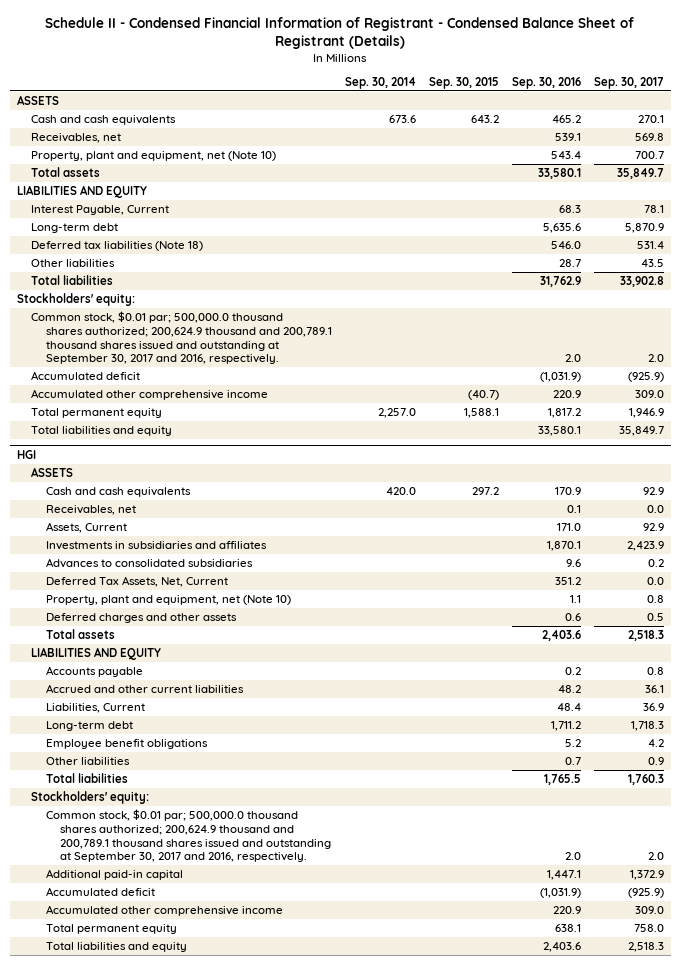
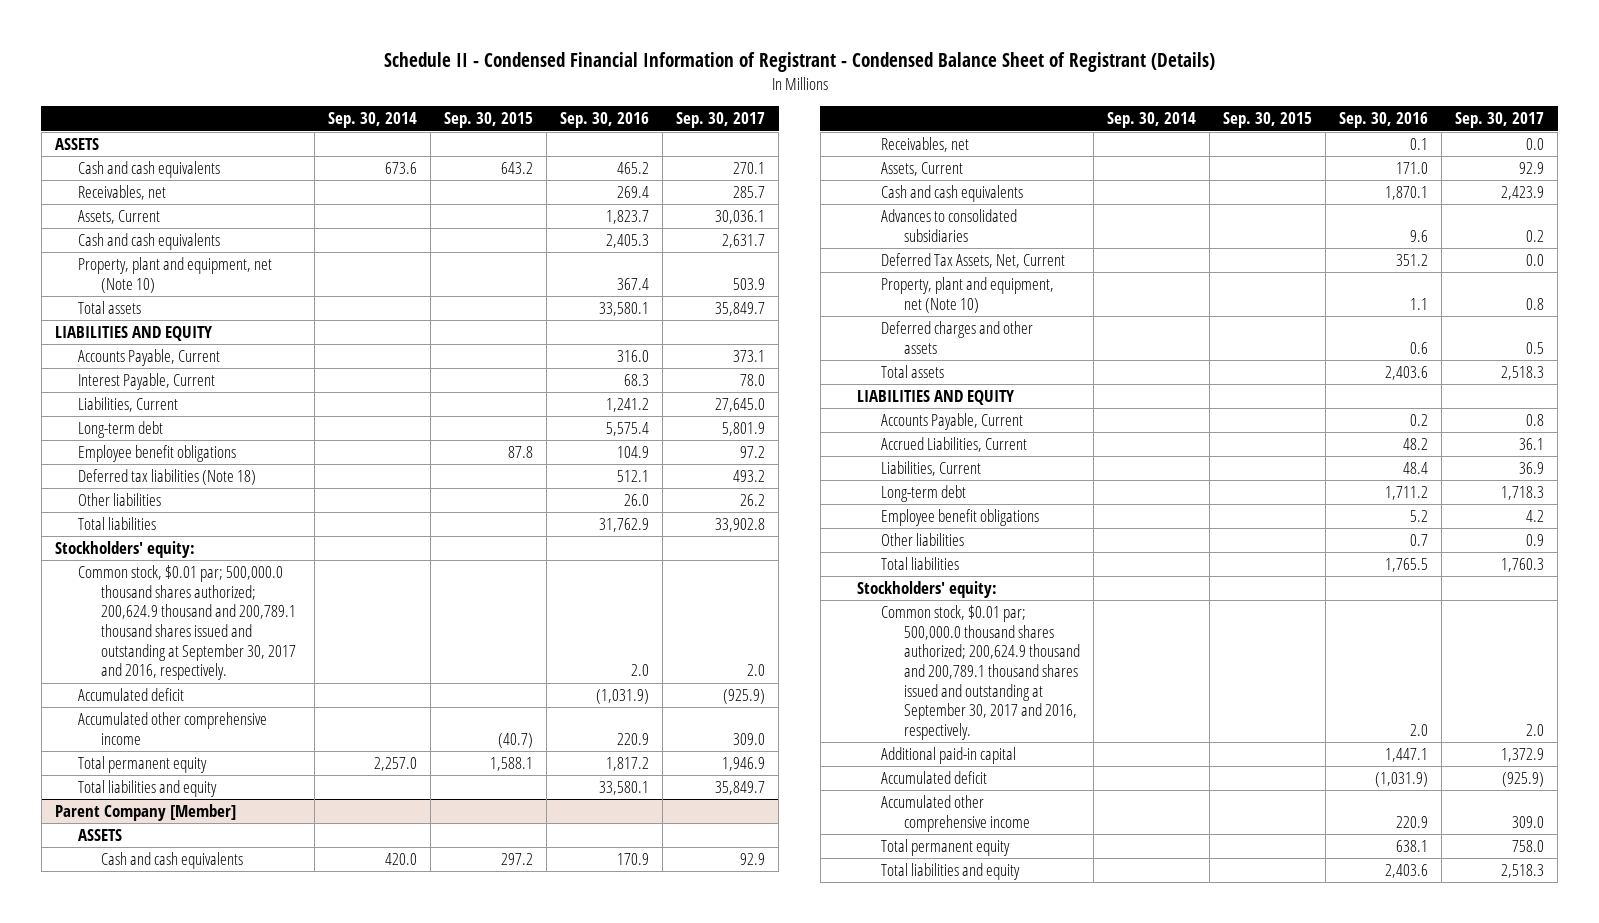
- Receivables, net | | | 539.1 | 569.8
- Property, plant and equipment, net (Note 10) | | | 543.4 | 700.7
+ Receivables, net | | | 269.4 | 285.7
+ Assets, Current | | | 1,823.7 | 30,036.1
+ Cash and cash equivalents | | | 2,405.3 | 2,631.7
+ Property, plant and equipment, net (Note 10) | | | 367.4 | 503.9
- Interest Payable, Current | | | 68.3 | 78.1
- Long-term debt | | | 5,635.6 | 5,870.9
- Deferred tax liabilities (Note 18) | | | 546.0 | 531.4
- Other liabilities | | | 28.7 | 43.5
+ Accounts Payable, Current | | | 316.0 | 373.1
+ Interest Payable, Current | | | 68.3 | 78.0
+ Liabilities, Current | | | 1,241.2 | 27,645.0
+ Long-term debt | | | 5,575.4 | 5,801.9
+ Employee benefit obligations | | 87.8 | 104.9 | 97.2
+ Deferred tax liabilities (Note 18) | | | 512.1 | 493.2
+ Other liabilities | | | 26.0 | 26.2
- HGI
+ Parent Company [Member]
- Investments in subsidiaries and affiliates | | | 1,870.1 | 2,423.9
+ Cash and cash equivalents | | | 1,870.1 | 2,423.9
- Accounts payable | | | 0.2 | 0.8
- Accrued and other current liabilities | | | 48.2 | 36.1
+ Accounts Payable, Current | | | 0.2 | 0.8
+ Accrued Liabilities, Current | | | 48.2 | 36.1

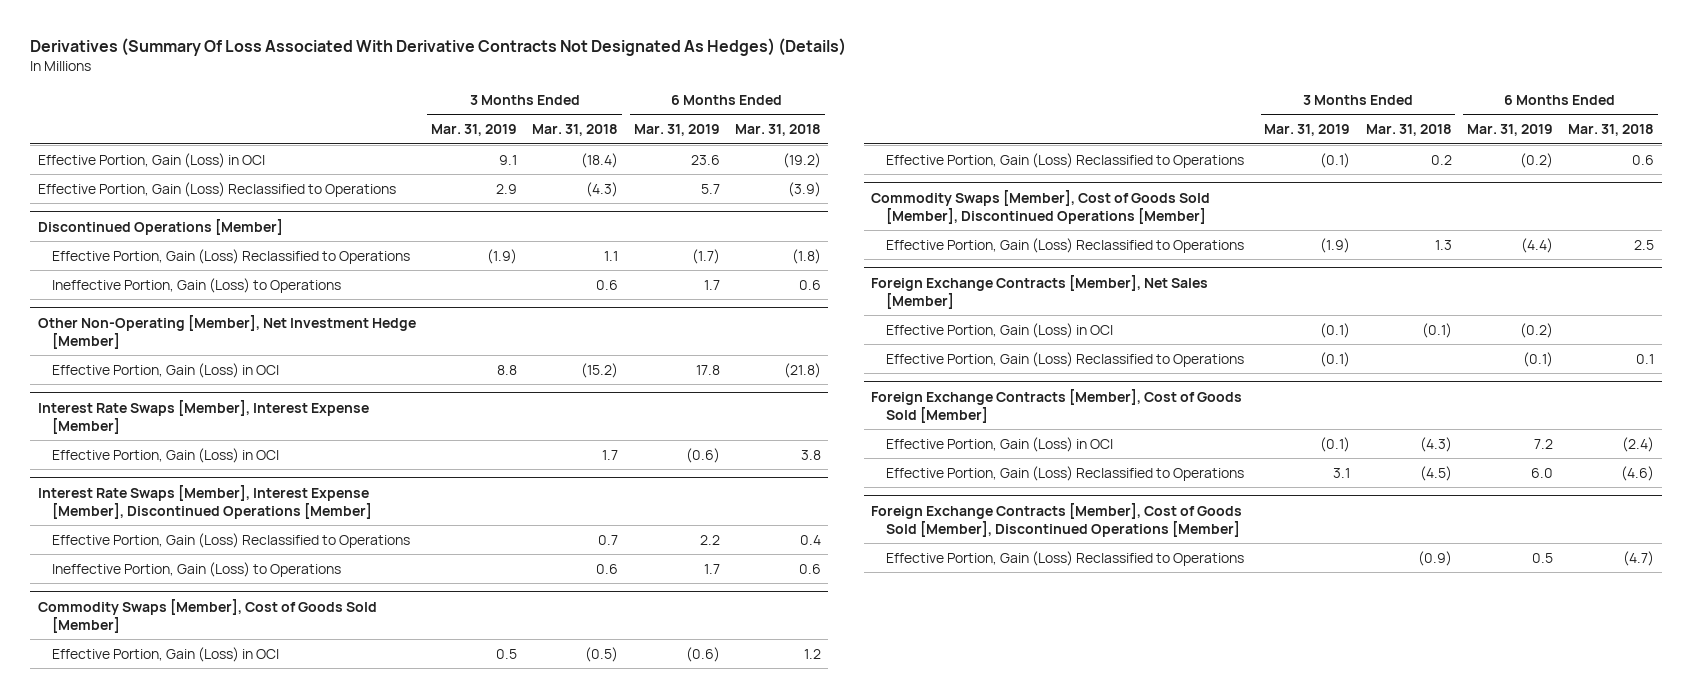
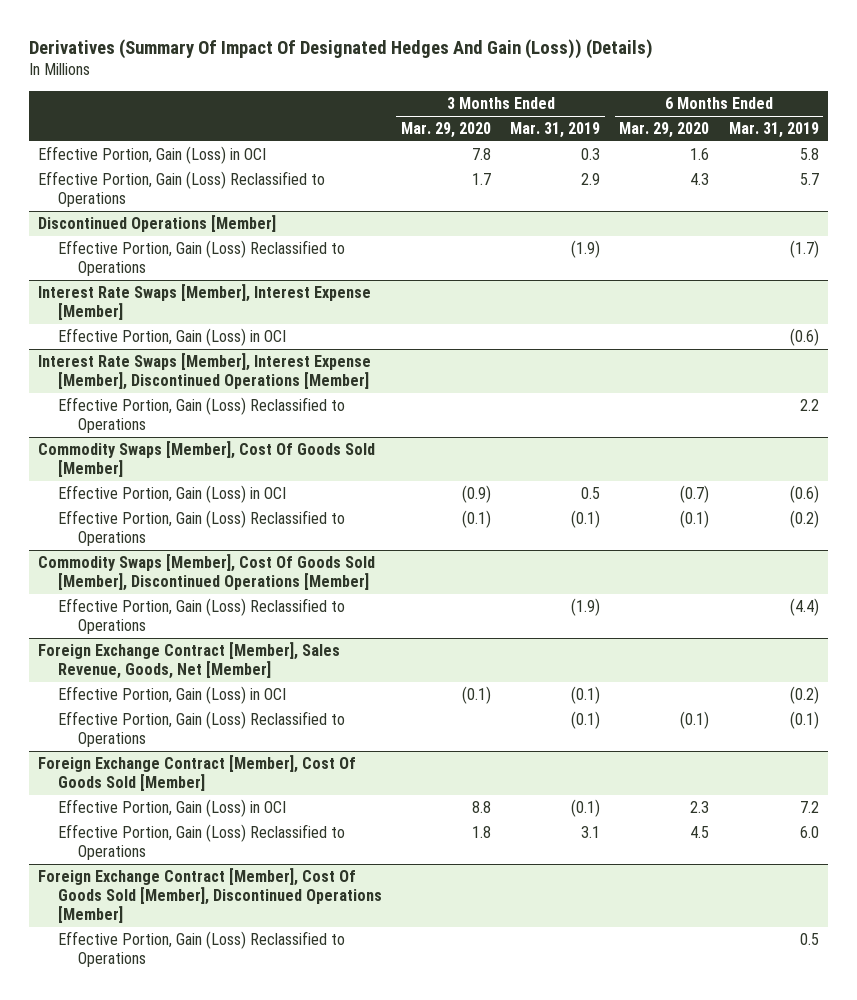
- Derivatives (Summary Of Loss Associated With Derivative Contracts Not Designated As Hedges) (Details)
+ Derivatives (Summary Of Impact Of Designated Hedges And Gain (Loss)) (Details)
- | 3 Months Ended Mar. 31, 2019 | 3 Months Ended Mar. 31, 2018 | 6 Months Ended Mar. 31, 2019 | 6 Months Ended Mar. 31, 2018
+ | 3 Months Ended Mar. 29, 2020 | 3 Months Ended Mar. 31, 2019 | 6 Months Ended Mar. 29, 2020 | 6 Months Ended Mar. 31, 2019
- Effective Portion, Gain (Loss) in OCI | 9.1 | (18.4) | 23.6 | (19.2)
+ Effective Portion, Gain (Loss) in OCI | 7.8 | 0.3 | 1.6 | 5.8
@ Discontinued Operations [Member]
- Ineffective Portion, Gain (Loss) to Operations | | 0.6 | 1.7 | 0.6
- Other Non-Operating [Member], Net Investment Hedge [Member]
- Effective Portion, Gain (Loss) in OCI | 8.8 | (15.2) | 17.8 | (21.8)
@ Interest Rate Swaps [Member], Interest Expense [Member], Discontinued Operations [Member]
- Ineffective Portion, Gain (Loss) to Operations | | 0.6 | 1.7 | 0.6
- Commodity Swaps [Member], Cost of Goods Sold [Member]
+ Commodity Swaps [Member], Cost Of Goods Sold [Member]
- Commodity Swaps [Member], Cost of Goods Sold [Member], Discontinued Operations [Member]
+ Commodity Swaps [Member], Cost Of Goods Sold [Member], Discontinued Operations [Member]
- Foreign Exchange Contracts [Member], Net Sales [Member]
+ Foreign Exchange Contract [Member], Sales Revenue, Goods, Net [Member]
- Foreign Exchange Contracts [Member], Cost of Goods Sold [Member]
+ Foreign Exchange Contract [Member], Cost Of Goods Sold [Member]
- Foreign Exchange Contracts [Member], Cost of Goods Sold [Member], Discontinued Operations [Member]
+ Foreign Exchange Contract [Member], Cost Of Goods Sold [Member], Discontinued Operations [Member]

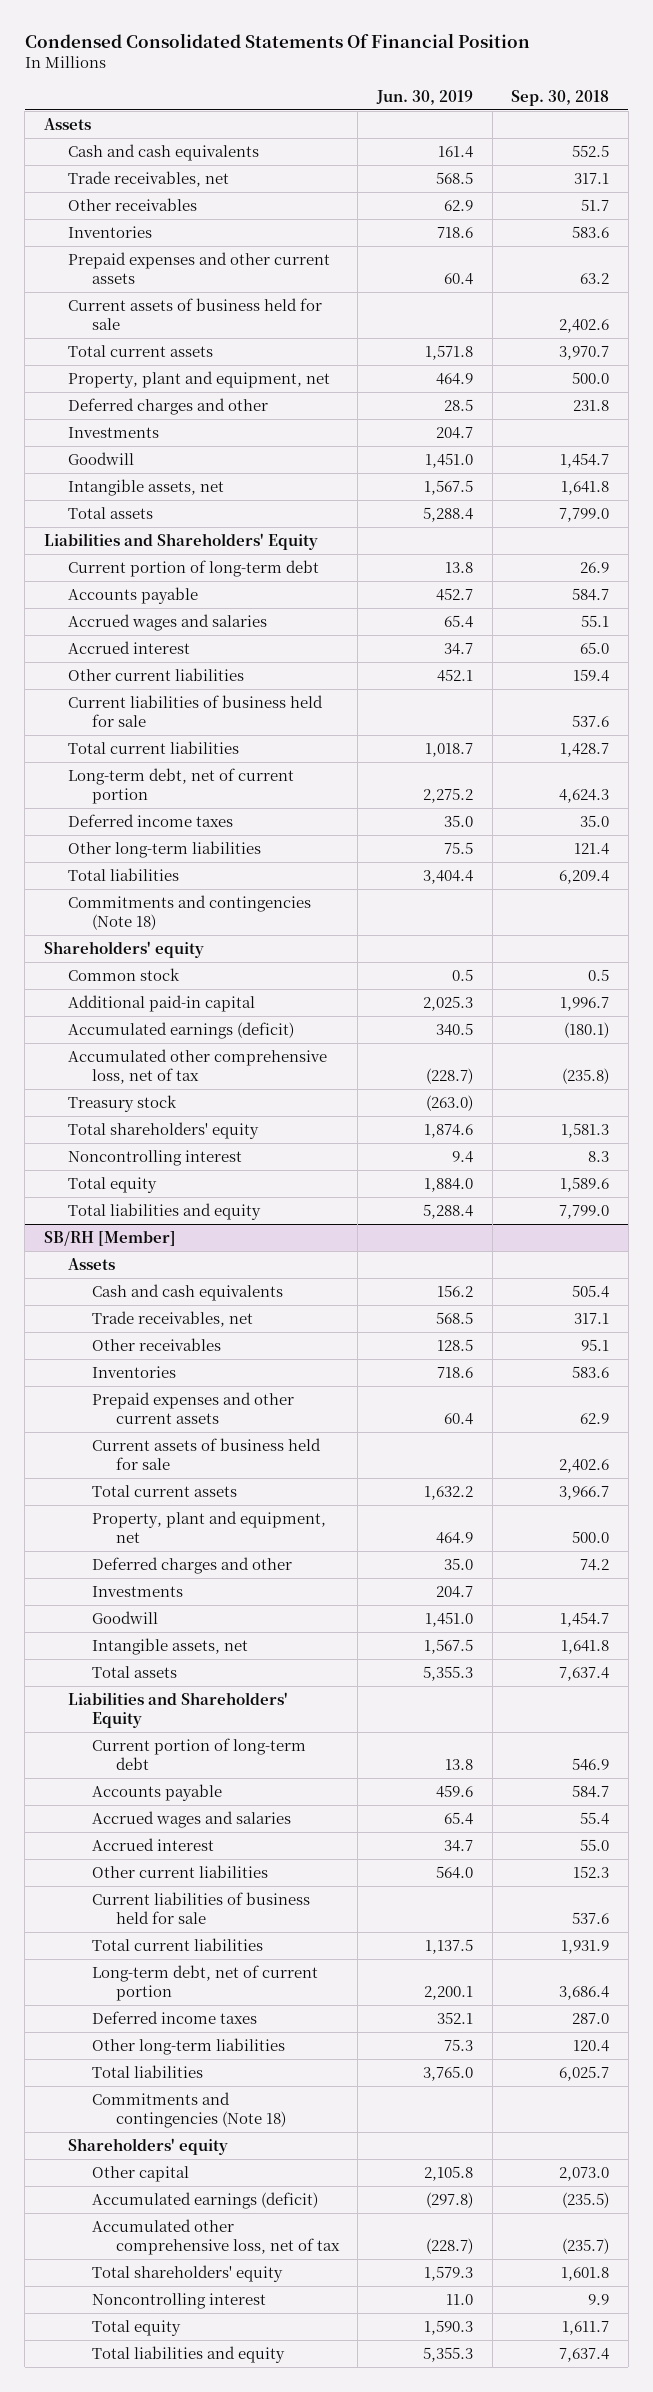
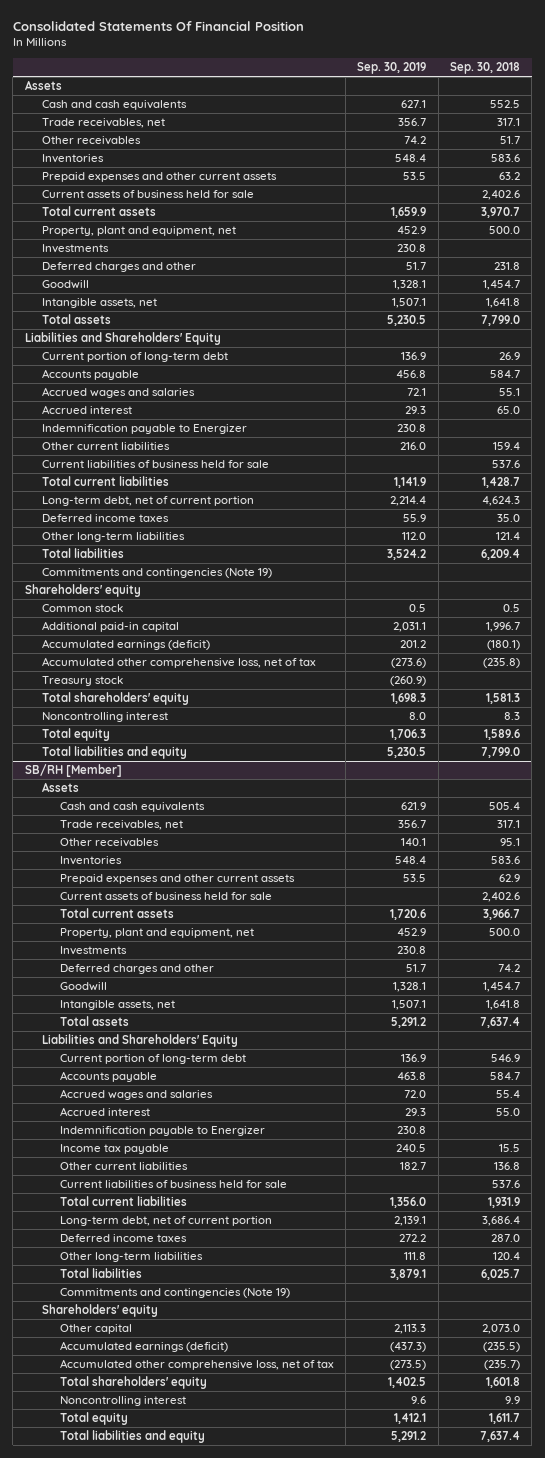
- Condensed Consolidated Statements Of Financial Position
+ Consolidated Statements Of Financial Position
- | Jun. 30, 2019 | Sep. 30, 2018
+ | Sep. 30, 2019 | Sep. 30, 2018
moved down: Deferred charges and other | 51.7 | 231.8
+ Indemnification payable to Energizer | 230.8 |
- Commitments and contingencies (Note 18)
+ Commitments and contingencies (Note 19)
@ SB/RH [Member]
moved down: Deferred charges and other | 51.7 | 74.2
- Other current liabilities | 564.0 | 152.3
+ Indemnification payable to Energizer | 230.8 |
+ Income tax payable | 240.5 | 15.5
+ Other current liabilities | 182.7 | 136.8
- Commitments and contingencies (Note 18)
+ Commitments and contingencies (Note 19)

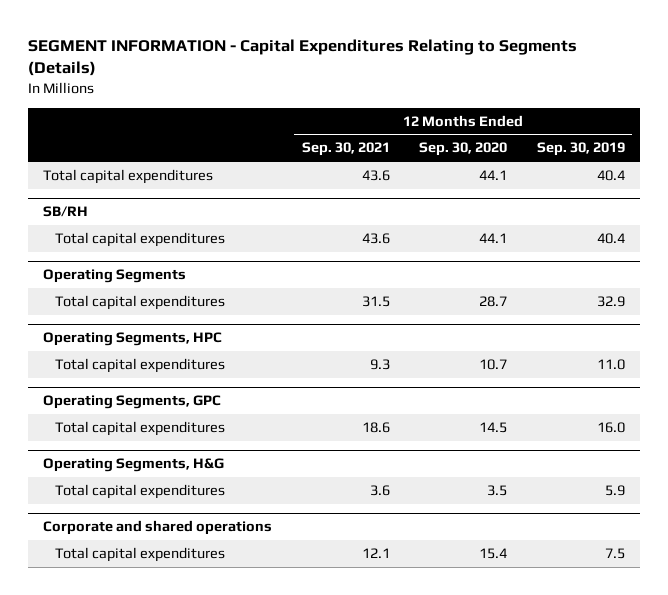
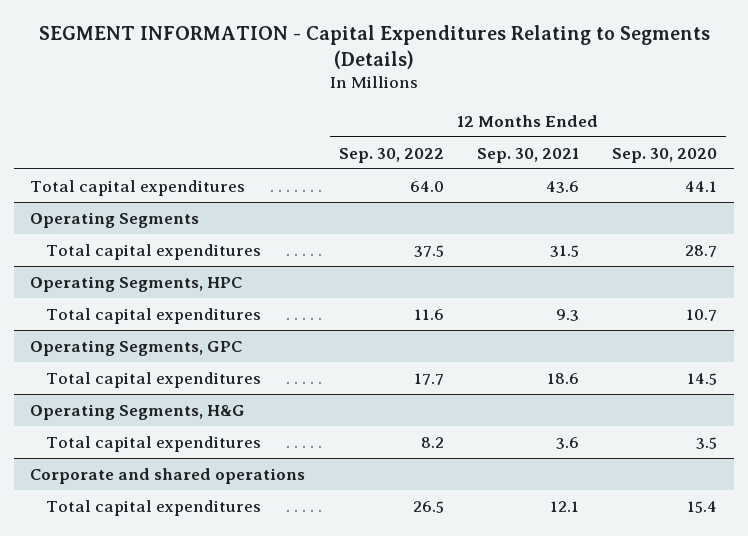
- | 12 Months Ended Sep. 30, 2021 | 12 Months Ended Sep. 30, 2020 | 12 Months Ended Sep. 30, 2019
+ | 12 Months Ended Sep. 30, 2022 | 12 Months Ended Sep. 30, 2021 | 12 Months Ended Sep. 30, 2020
- SB/RH
- Total capital expenditures | 43.6 | 44.1 | 40.4

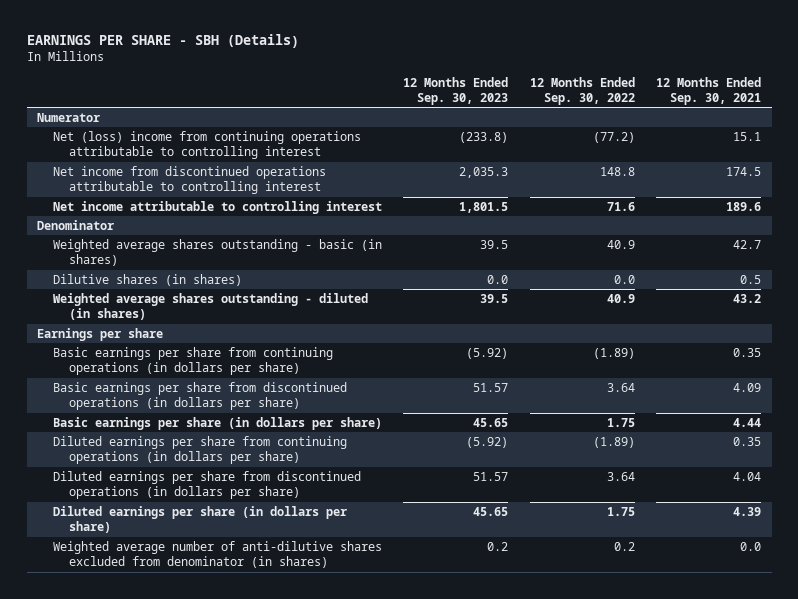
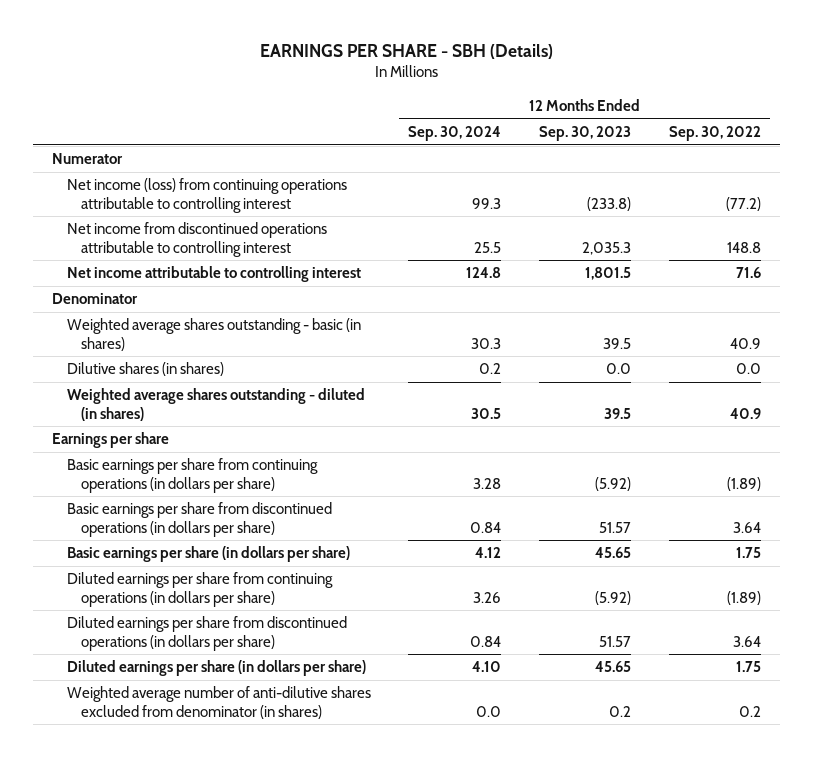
- | 12 Months Ended Sep. 30, 2023 | 12 Months Ended Sep. 30, 2022 | 12 Months Ended Sep. 30, 2021
+ | 12 Months Ended Sep. 30, 2024 | 12 Months Ended Sep. 30, 2023 | 12 Months Ended Sep. 30, 2022
- Net (loss) income from continuing operations attributable to controlling interest | (233.8) | (77.2) | 15.1
+ Net income (loss) from continuing operations attributable to controlling interest | 99.3 | (233.8) | (77.2)

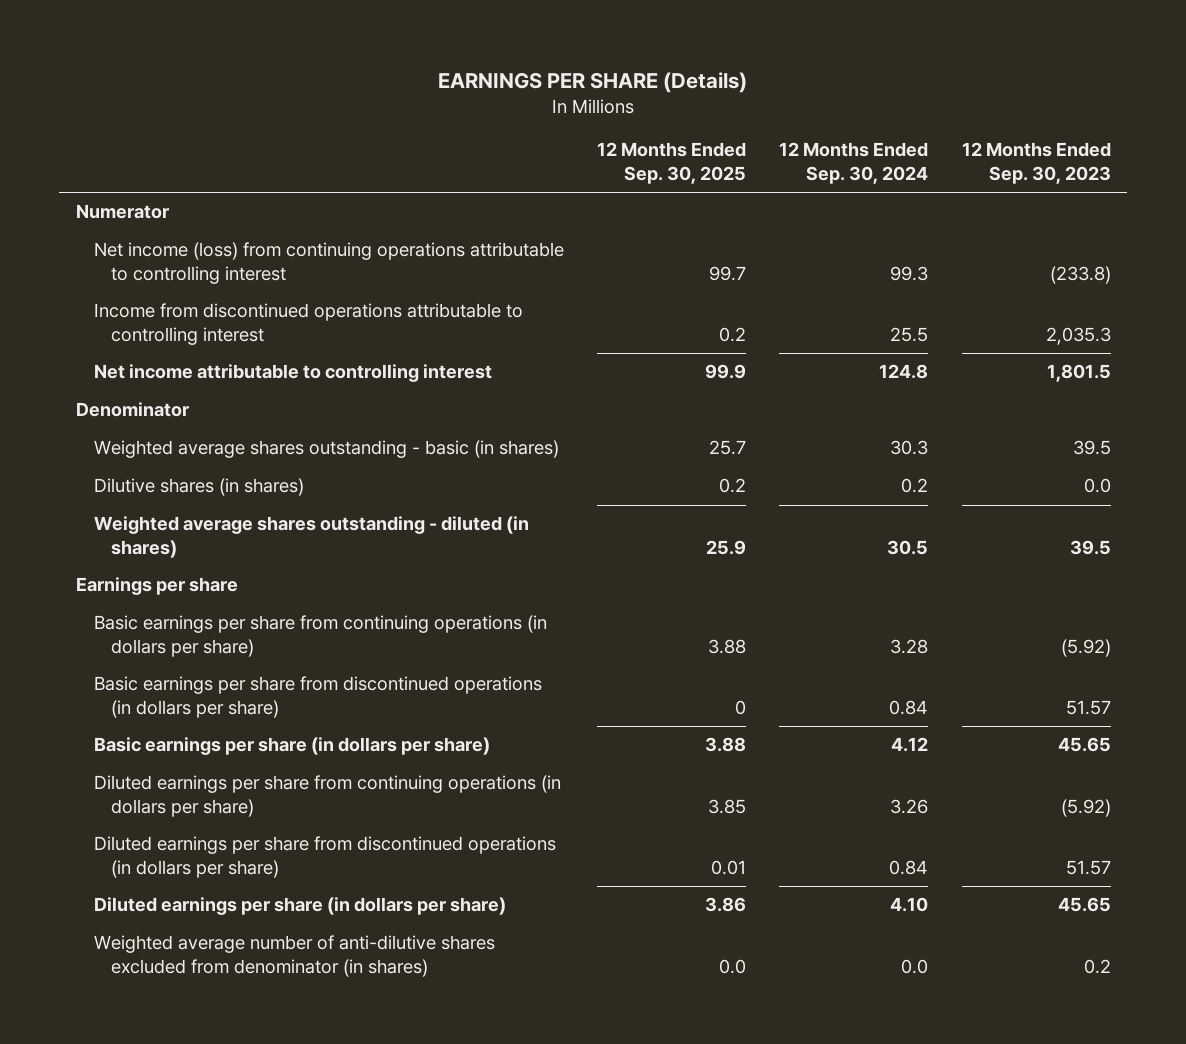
- EARNINGS PER SHARE - SBH (Details)
+ EARNINGS PER SHARE (Details)
- | 12 Months Ended Sep. 30, 2024 | 12 Months Ended Sep. 30, 2023 | 12 Months Ended Sep. 30, 2022
+ | 12 Months Ended Sep. 30, 2025 | 12 Months Ended Sep. 30, 2024 | 12 Months Ended Sep. 30, 2023
- Net income from discontinued operations attributable to controlling interest | 25.5 | 2,035.3 | 148.8
+ Income from discontinued operations attributable to controlling interest | 0.2 | 25.5 | 2,035.3

